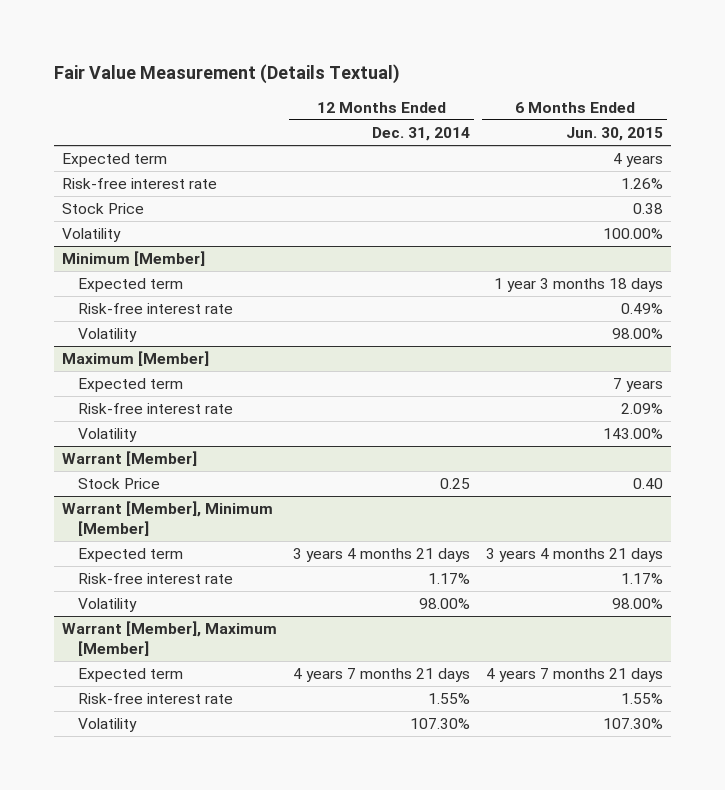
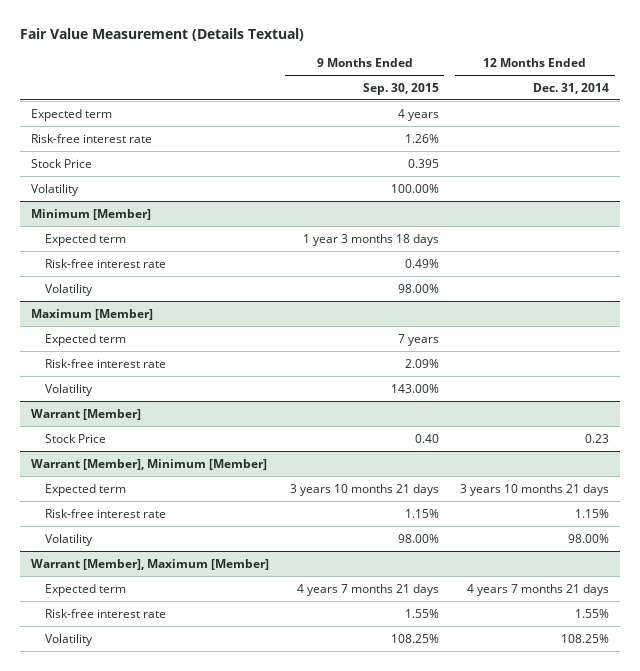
- | 12 Months Ended Dec. 31, 2014 | 6 Months Ended Jun. 30, 2015
+ | 9 Months Ended Sep. 30, 2015 | 12 Months Ended Dec. 31, 2014
@ Warrant [Member]
- Stock Price | 0.25 | 0.40
+ Stock Price | 0.40 | 0.23
@ Warrant [Member], Minimum [Member]
- Expected term | 3 years 4 months 21 days | 3 years 4 months 21 days
- Risk-free interest rate | 1.17% | 1.17%
+ Expected term | 3 years 10 months 21 days | 3 years 10 months 21 days
+ Risk-free interest rate | 1.15% | 1.15%
@ Warrant [Member], Maximum [Member]
- Volatility | 107.30% | 107.30%
+ Volatility | 108.25% | 108.25%

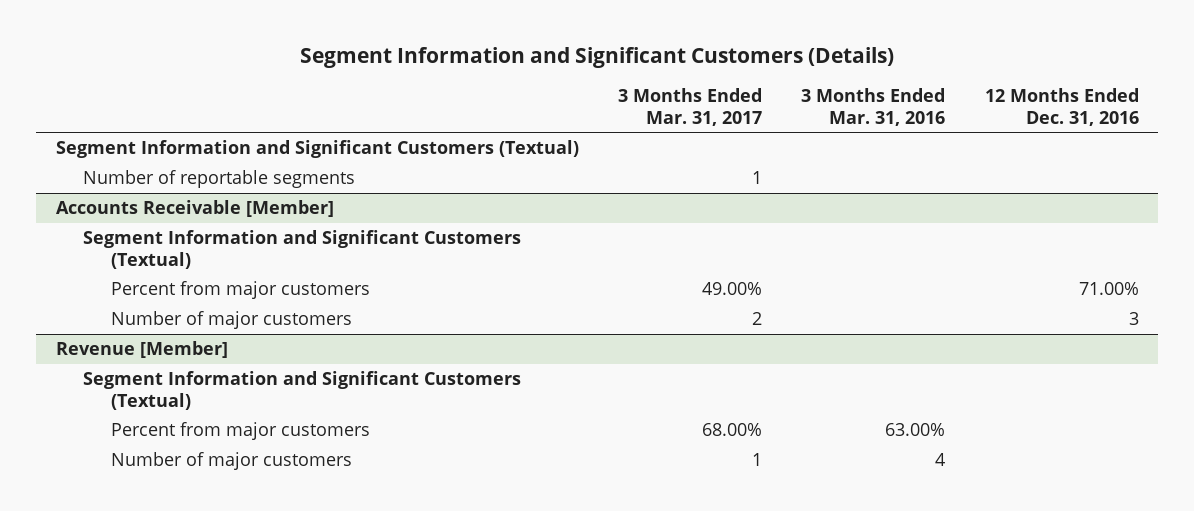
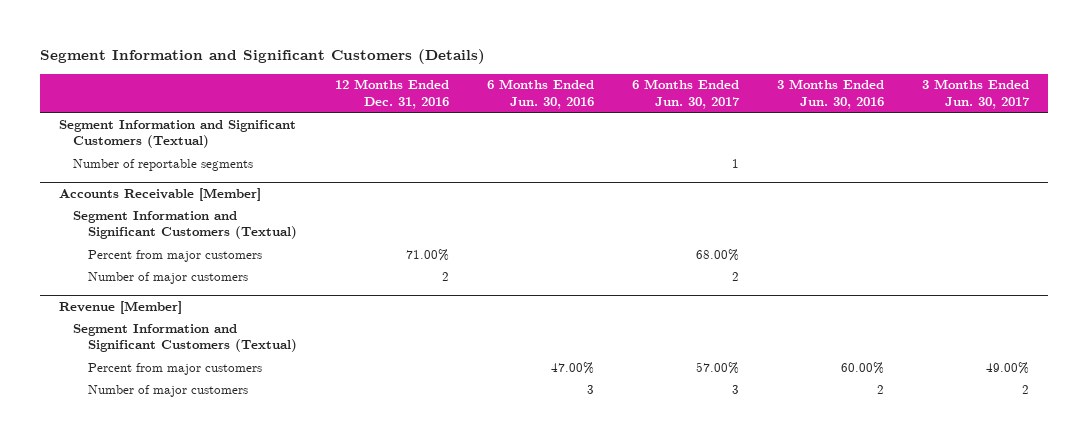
- | 3 Months Ended Mar. 31, 2017 | 3 Months Ended Mar. 31, 2016 | 12 Months Ended Dec. 31, 2016
+ | 12 Months Ended Dec. 31, 2016 | 6 Months Ended Jun. 30, 2016 | 6 Months Ended Jun. 30, 2017 | 3 Months Ended Jun. 30, 2016 | 3 Months Ended Jun. 30, 2017
@ Accounts Receivable [Member]
- Number of major customers | 2 | | 3
+ Number of major customers | 2 | | 2 | |

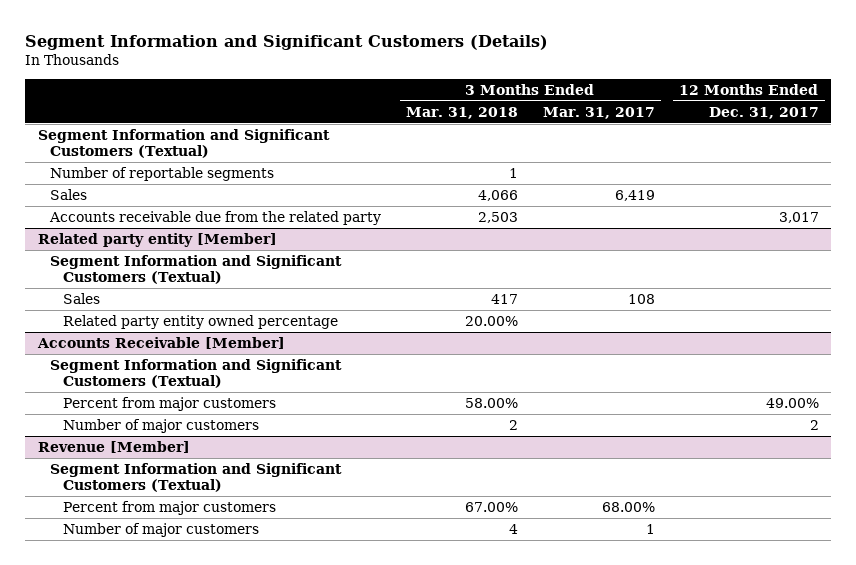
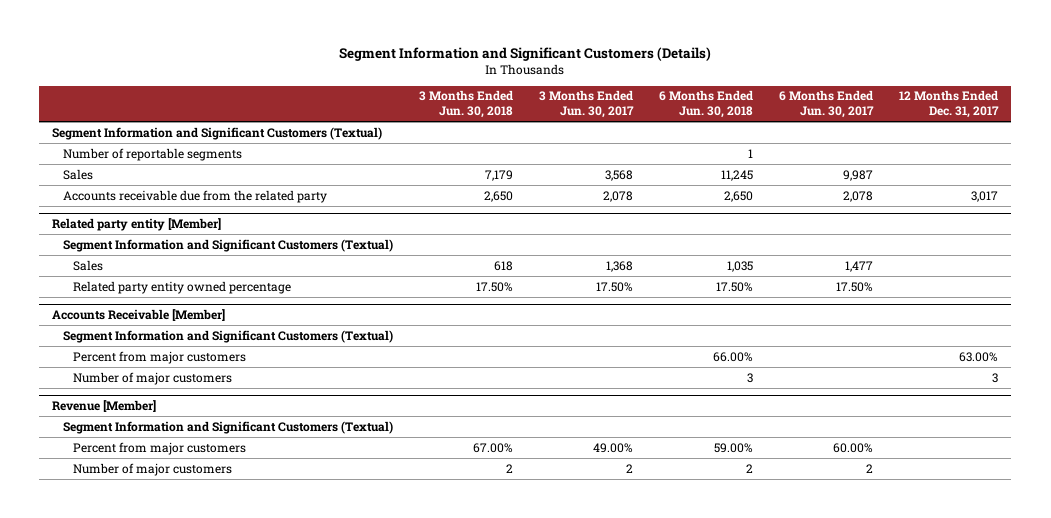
- | 3 Months Ended Mar. 31, 2018 | 3 Months Ended Mar. 31, 2017 | 12 Months Ended Dec. 31, 2017
+ | 3 Months Ended Jun. 30, 2018 | 3 Months Ended Jun. 30, 2017 | 6 Months Ended Jun. 30, 2018 | 6 Months Ended Jun. 30, 2017 | 12 Months Ended Dec. 31, 2017
@ Accounts Receivable [Member]
- Percent from major customers | 58.00% | | 49.00%
- Number of major customers | 2 | | 2
+ Percent from major customers | | | 66.00% | | 63.00%
+ Number of major customers | | | 3 | | 3

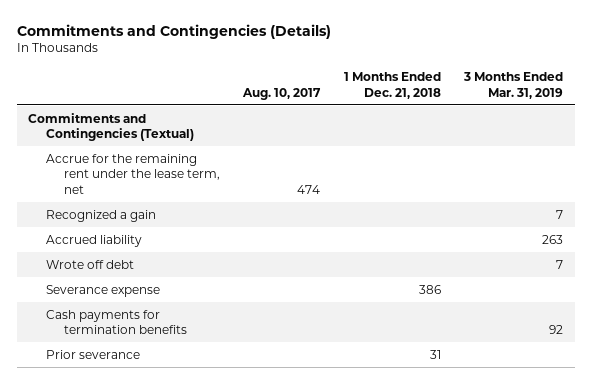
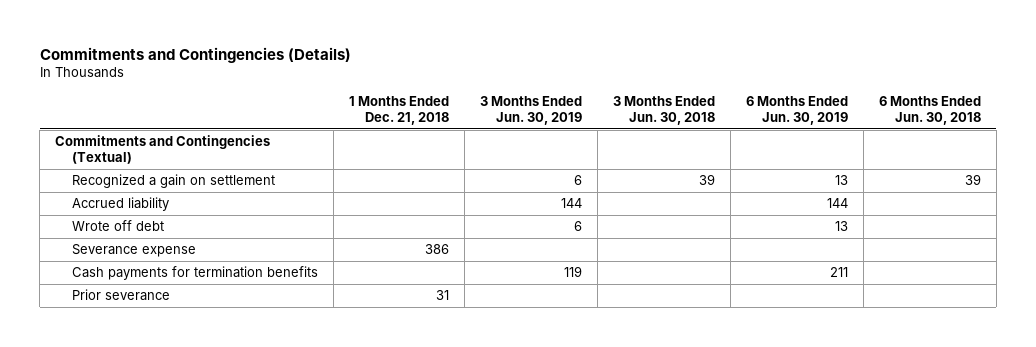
- | Aug. 10, 2017 | 1 Months Ended Dec. 21, 2018 | 3 Months Ended Mar. 31, 2019
+ | 1 Months Ended Dec. 21, 2018 | 3 Months Ended Jun. 30, 2019 | 3 Months Ended Jun. 30, 2018 | 6 Months Ended Jun. 30, 2019 | 6 Months Ended Jun. 30, 2018
- Accrue for the remaining rent under the lease term, net | 474 | |
- Recognized a gain | | | 7
+ Recognized a gain on settlement | | 6 | 39 | 13 | 39

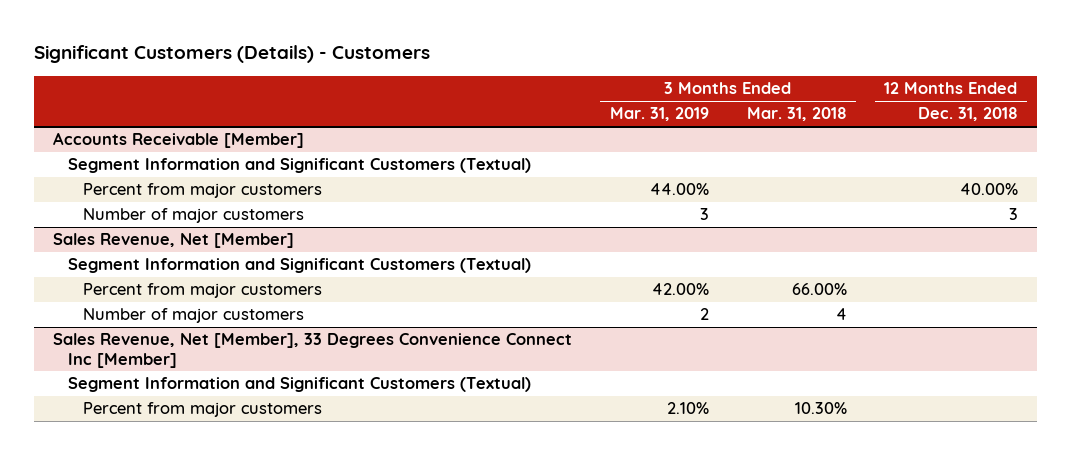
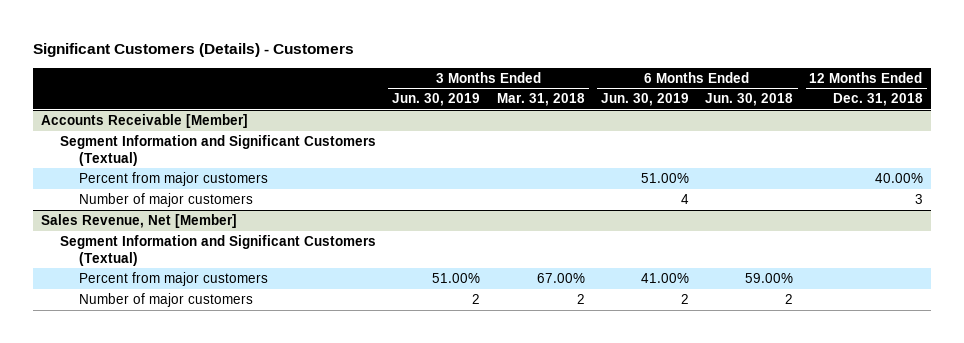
- | 3 Months Ended Mar. 31, 2019 | 3 Months Ended Mar. 31, 2018 | 12 Months Ended Dec. 31, 2018
+ | 3 Months Ended Jun. 30, 2019 | 3 Months Ended Mar. 31, 2018 | 6 Months Ended Jun. 30, 2019 | 6 Months Ended Jun. 30, 2018 | 12 Months Ended Dec. 31, 2018
@ Sales Revenue, Net [Member]
- Percent from major customers | 42.00% | 66.00% |
- Number of major customers | 2 | 4 |
- Sales Revenue, Net [Member], 33 Degrees Convenience Connect Inc [Member]
- Segment Information and Significant Customers (Textual)
- Percent from major customers | 2.10% | 10.30% |
@ Sales Revenue, Net [Member]
+ Percent from major customers | 51.00% | 67.00% | 41.00% | 59.00% |
+ Number of major customers | 2 | 2 | 2 | 2 |

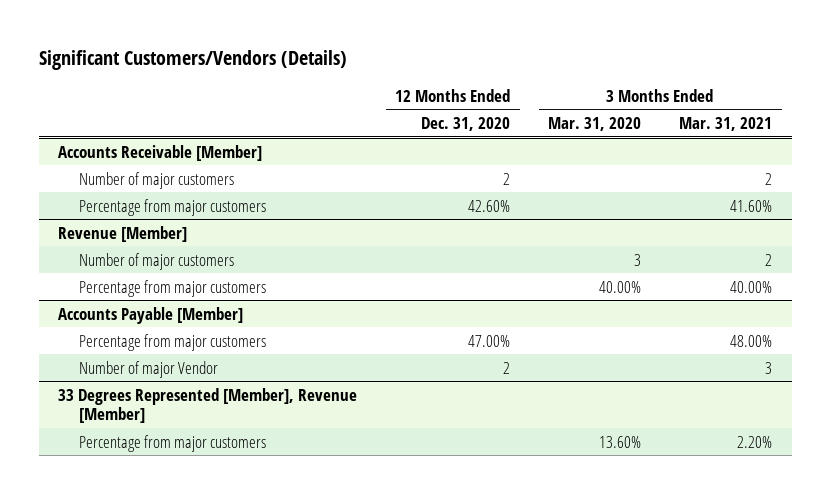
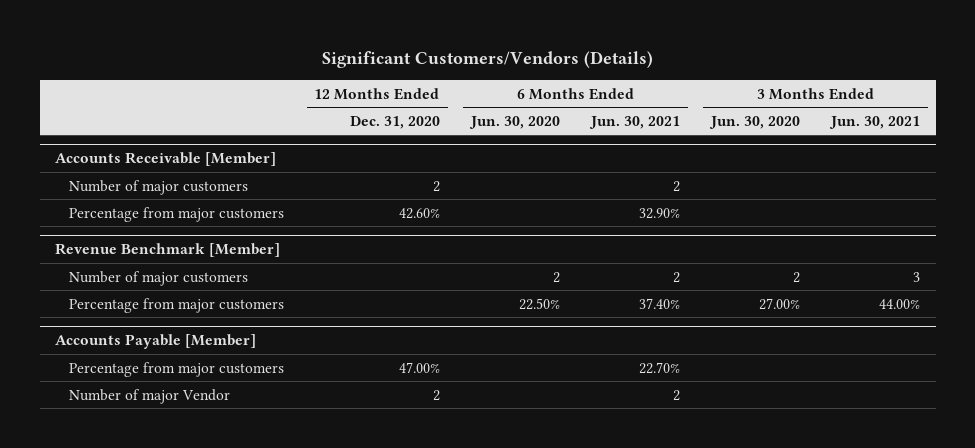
- | 12 Months Ended Dec. 31, 2020 | 3 Months Ended Mar. 31, 2020 | 3 Months Ended Mar. 31, 2021
+ | 12 Months Ended Dec. 31, 2020 | 6 Months Ended Jun. 30, 2020 | 6 Months Ended Jun. 30, 2021 | 3 Months Ended Jun. 30, 2020 | 3 Months Ended Jun. 30, 2021
- Revenue [Member]
+ Revenue Benchmark [Member]
- 33 Degrees Represented [Member], Revenue [Member]
- Percentage from major customers | | 13.60% | 2.20%

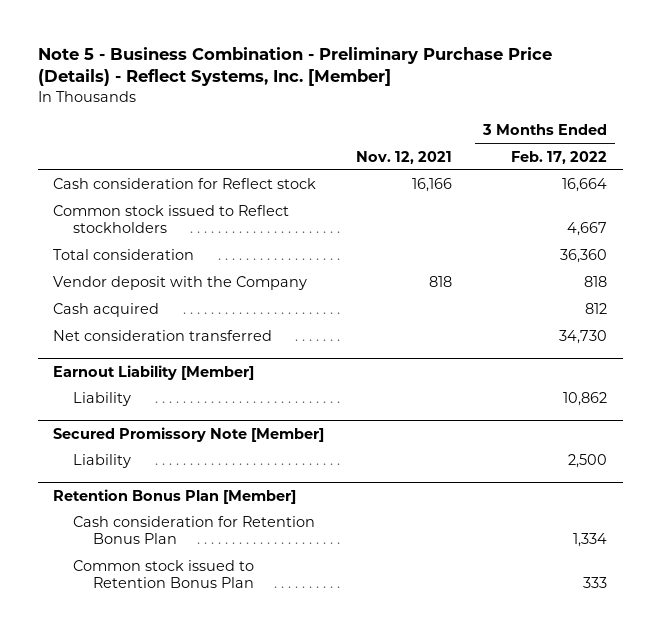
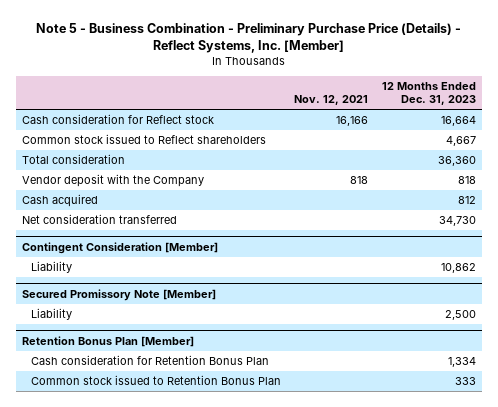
- | Nov. 12, 2021 | 3 Months Ended Feb. 17, 2022
+ | Nov. 12, 2021 | 12 Months Ended Dec. 31, 2023
- Common stock issued to Reflect stockholders | | 4,667
+ Common stock issued to Reflect shareholders | | 4,667
- Earnout Liability [Member]
+ Contingent Consideration [Member]

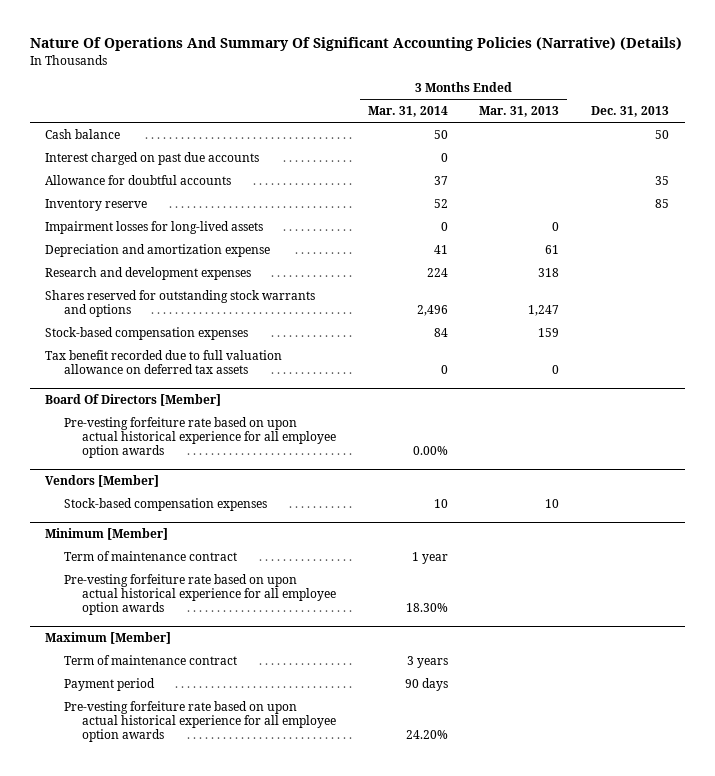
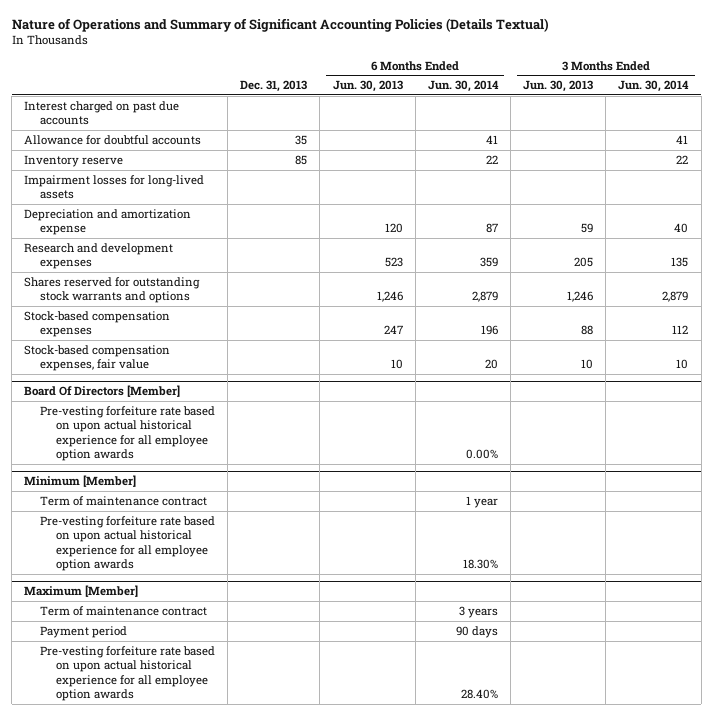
- Nature Of Operations And Summary Of Significant Accounting Policies (Narrative) (Details)
+ Nature of Operations and Summary of Significant Accounting Policies (Details Textual)
- | 3 Months Ended Mar. 31, 2014 | 3 Months Ended Mar. 31, 2013 | Dec. 31, 2013
+ | Dec. 31, 2013 | 6 Months Ended Jun. 30, 2013 | 6 Months Ended Jun. 30, 2014 | 3 Months Ended Jun. 30, 2013 | 3 Months Ended Jun. 30, 2014
- Cash balance | 50 | | 50
- Tax benefit recorded due to full valuation allowance on deferred tax assets | 0 | 0 |
+ Stock-based compensation expenses, fair value | | 10 | 20 | 10 | 10
- Vendors [Member]
- Stock-based compensation expenses | 10 | 10 |

